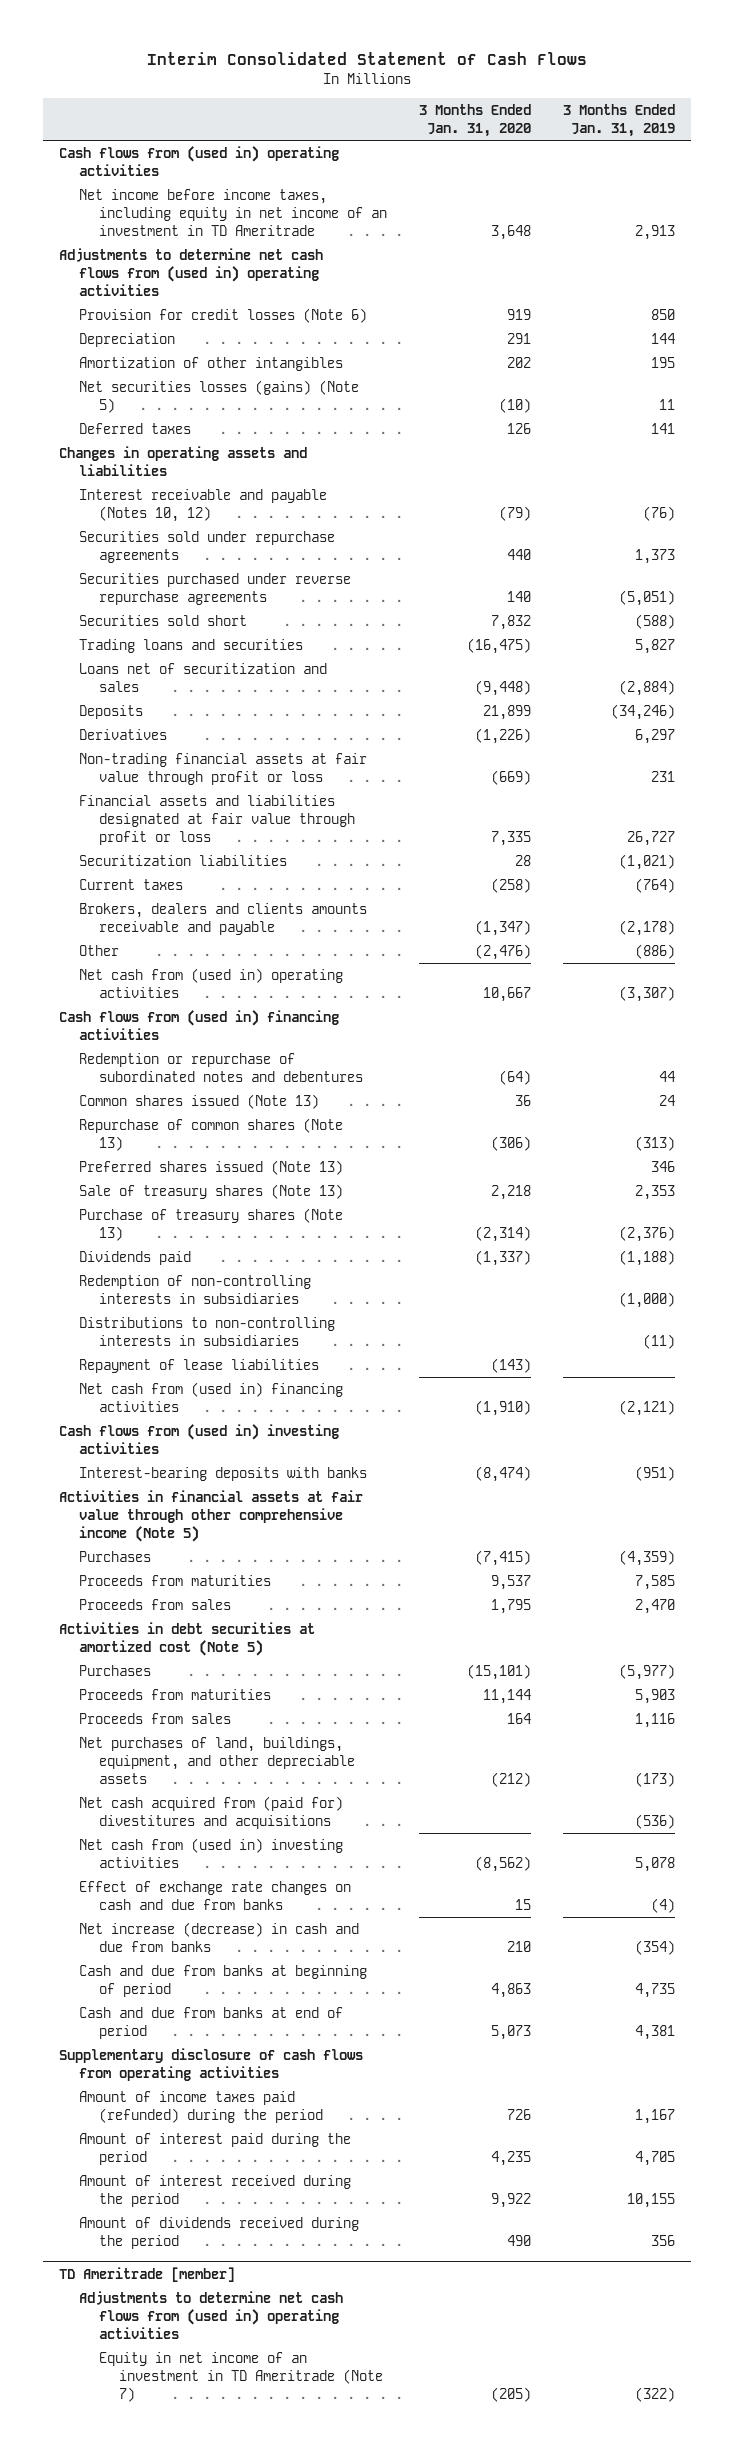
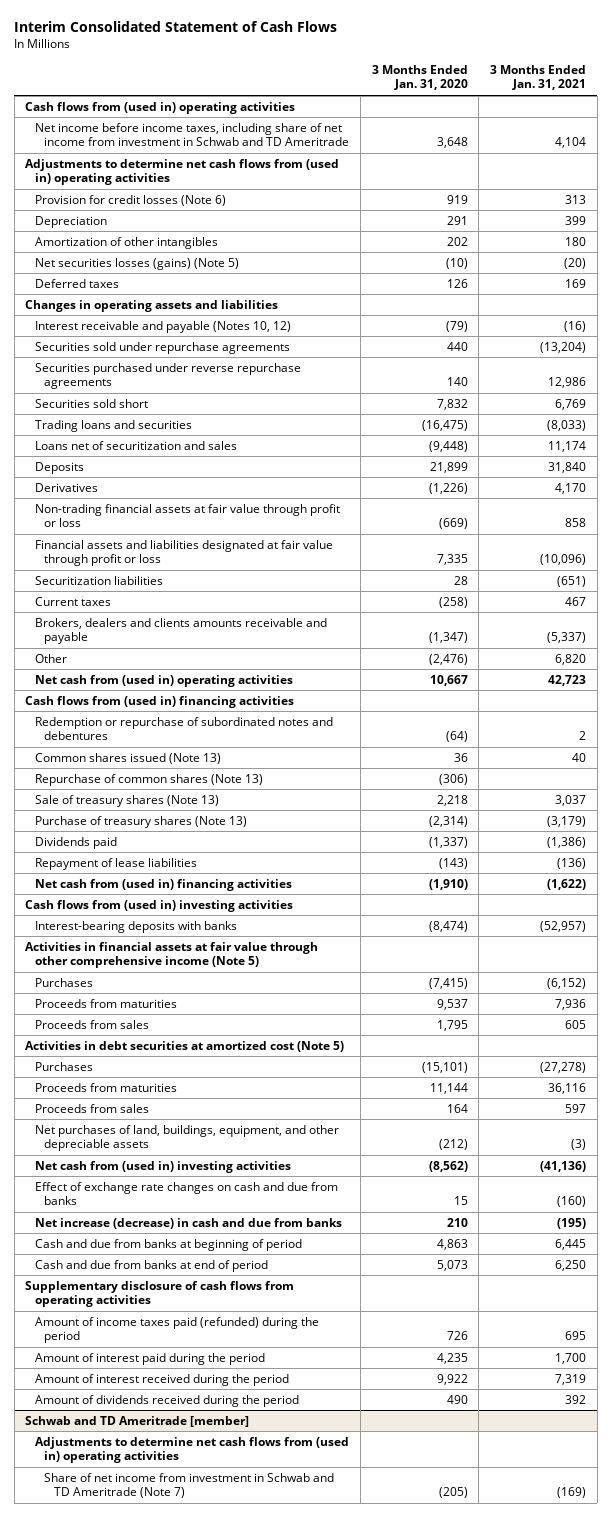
- | 3 Months Ended Jan. 31, 2020 | 3 Months Ended Jan. 31, 2019
+ | 3 Months Ended Jan. 31, 2020 | 3 Months Ended Jan. 31, 2021
- Net income before income taxes, including equity in net income of an investment in TD Ameritrade | 3,648 | 2,913
+ Net income before income taxes, including share of net income from investment in Schwab and TD Ameritrade | 3,648 | 4,104
- Preferred shares issued (Note 13) | | 346
- Redemption of non-controlling interests in subsidiaries | | (1,000)
- Distributions to non-controlling interests in subsidiaries | | (11)
- Net cash acquired from (paid for) divestitures and acquisitions | | (536)
- TD Ameritrade [member]
+ Schwab and TD Ameritrade [member]
- Equity in net income of an investment in TD Ameritrade (Note 7) | (205) | (322)
+ Share of net income from investment in Schwab and TD Ameritrade (Note 7) | (205) | (169)

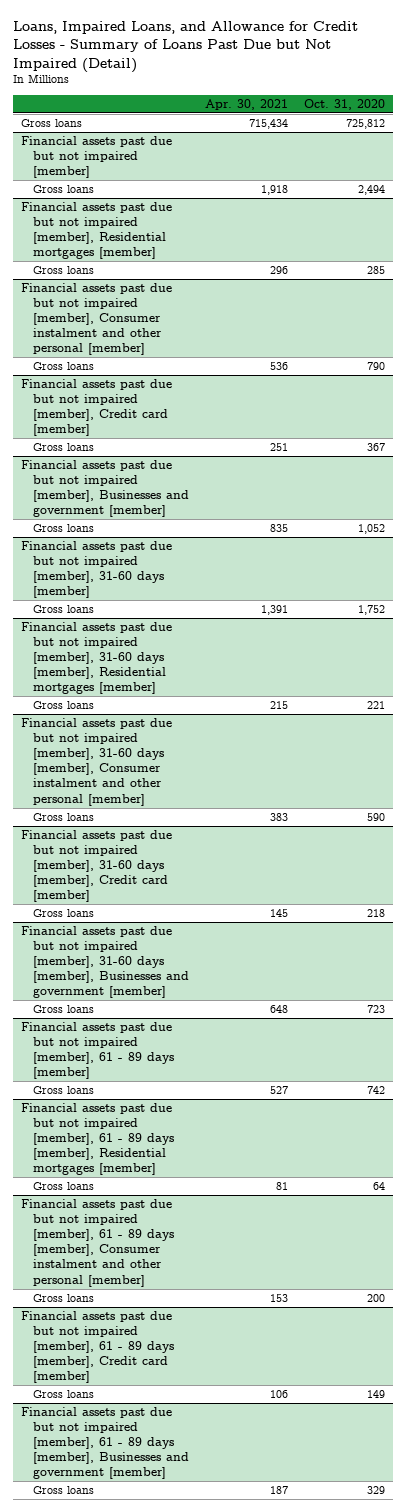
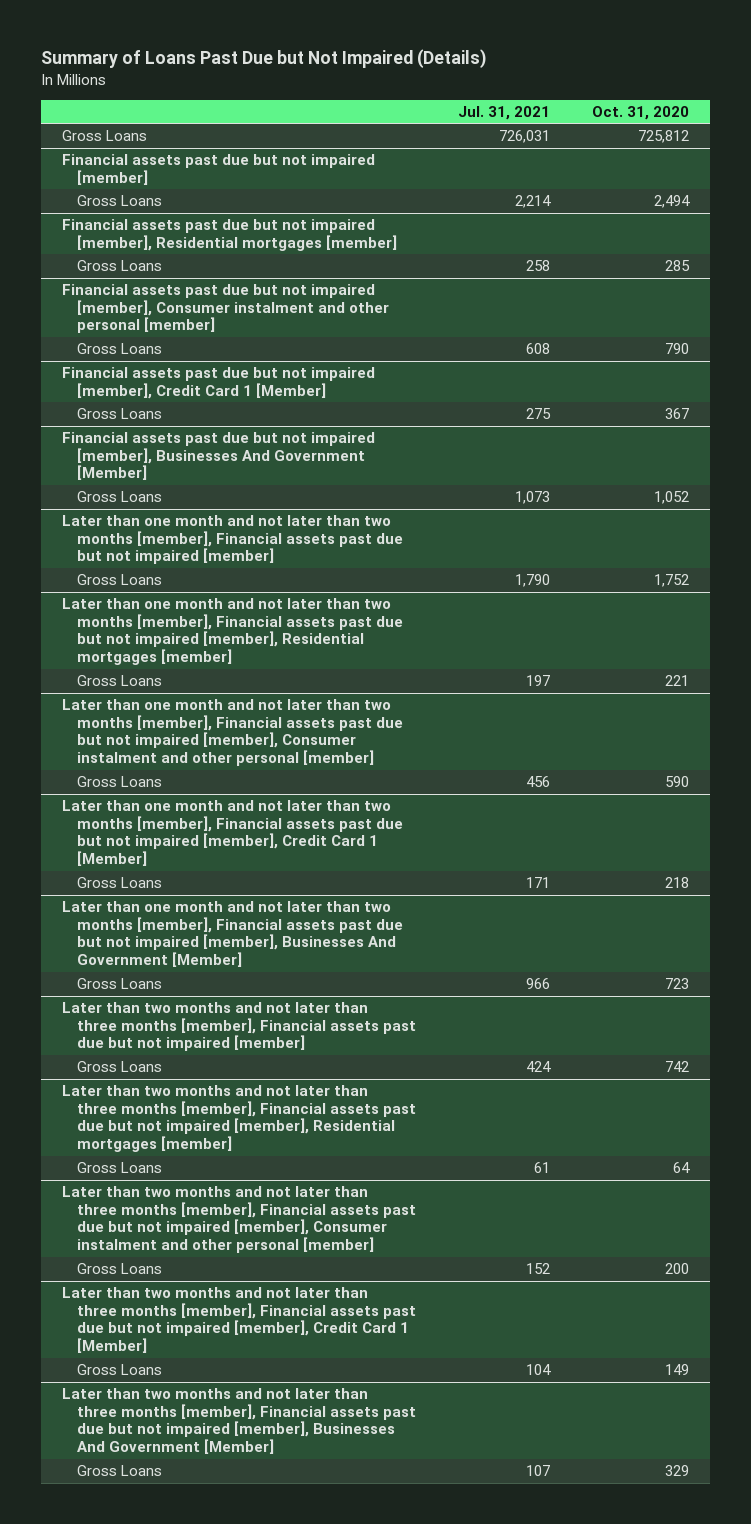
- Loans, Impaired Loans, and Allowance for Credit Losses - Summary of Loans Past Due but Not Impaired (Detail)
+ Summary of Loans Past Due but Not Impaired (Details)
- | Apr. 30, 2021 | Oct. 31, 2020
+ | Jul. 31, 2021 | Oct. 31, 2020
- Gross loans | 715,434 | 725,812
+ Gross Loans | 726,031 | 725,812
@ Financial assets past due but not impaired [member]
- Gross loans | 1,918 | 2,494
+ Gross Loans | 2,214 | 2,494
@ Financial assets past due but not impaired [member], Residential mortgages [member]
- Gross loans | 296 | 285
+ Gross Loans | 258 | 285
@ Financial assets past due but not impaired [member], Consumer instalment and other personal [member]
- Gross loans | 536 | 790
- Financial assets past due but not impaired [member], Credit card [member]
- Gross loans | 251 | 367
- Financial assets past due but not impaired [member], Businesses and government [member]
- Gross loans | 835 | 1,052
- Financial assets past due but not impaired [member], 31-60 days [member]
- Gross loans | 1,391 | 1,752
- Financial assets past due but not impaired [member], 31-60 days [member], Residential mortgages [member]
- Gross loans | 215 | 221
- Financial assets past due but not impaired [member], 31-60 days [member], Consumer instalment and other personal [member]
- Gross loans | 383 | 590
- Financial assets past due but not impaired [member], 31-60 days [member], Credit card [member]
- Gross loans | 145 | 218
- Financial assets past due but not impaired [member], 31-60 days [member], Businesses and government [member]
- Gross loans | 648 | 723
- Financial assets past due but not impaired [member], 61 - 89 days [member]
- Gross loans | 527 | 742
- Financial assets past due but not impaired [member], 61 - 89 days [member], Residential mortgages [member]
- Gross loans | 81 | 64
- Financial assets past due but not impaired [member], 61 - 89 days [member], Consumer instalment and other personal [member]
- Gross loans | 153 | 200
- Financial assets past due but not impaired [member], 61 - 89 days [member], Credit card [member]
- Gross loans | 106 | 149
- Financial assets past due but not impaired [member], 61 - 89 days [member], Businesses and government [member]
- Gross loans | 187 | 329
@ Financial assets past due but not impaired [member], Consumer instalment and other personal [member]
+ Gross Loans | 608 | 790
+ Financial assets past due but not impaired [member], Credit Card 1 [Member]
+ Gross Loans | 275 | 367
+ Financial assets past due but not impaired [member], Businesses And Government [Member]
+ Gross Loans | 1,073 | 1,052
+ Later than one month and not later than two months [member], Financial assets past due but not impaired [member]
+ Gross Loans | 1,790 | 1,752
+ Later than one month and not later than two months [member], Financial assets past due but not impaired [member], Residential mortgages [member]
+ Gross Loans | 197 | 221
+ Later than one month and not later than two months [member], Financial assets past due but not impaired [member], Consumer instalment and other personal [member]
+ Gross Loans | 456 | 590
+ Later than one month and not later than two months [member], Financial assets past due but not impaired [member], Credit Card 1 [Member]
+ Gross Loans | 171 | 218
+ Later than one month and not later than two months [member], Financial assets past due but not impaired [member], Businesses And Government [Member]
+ Gross Loans | 966 | 723
+ Later than two months and not later than three months [member], Financial assets past due but not impaired [member]
+ Gross Loans | 424 | 742
+ Later than two months and not later than three months [member], Financial assets past due but not impaired [member], Residential mortgages [member]
+ Gross Loans | 61 | 64
+ Later than two months and not later than three months [member], Financial assets past due but not impaired [member], Consumer instalment and other personal [member]
+ Gross Loans | 152 | 200
+ Later than two months and not later than three months [member], Financial assets past due but not impaired [member], Credit Card 1 [Member]
+ Gross Loans | 104 | 149
+ Later than two months and not later than three months [member], Financial assets past due but not impaired [member], Businesses And Government [Member]
+ Gross Loans | 107 | 329

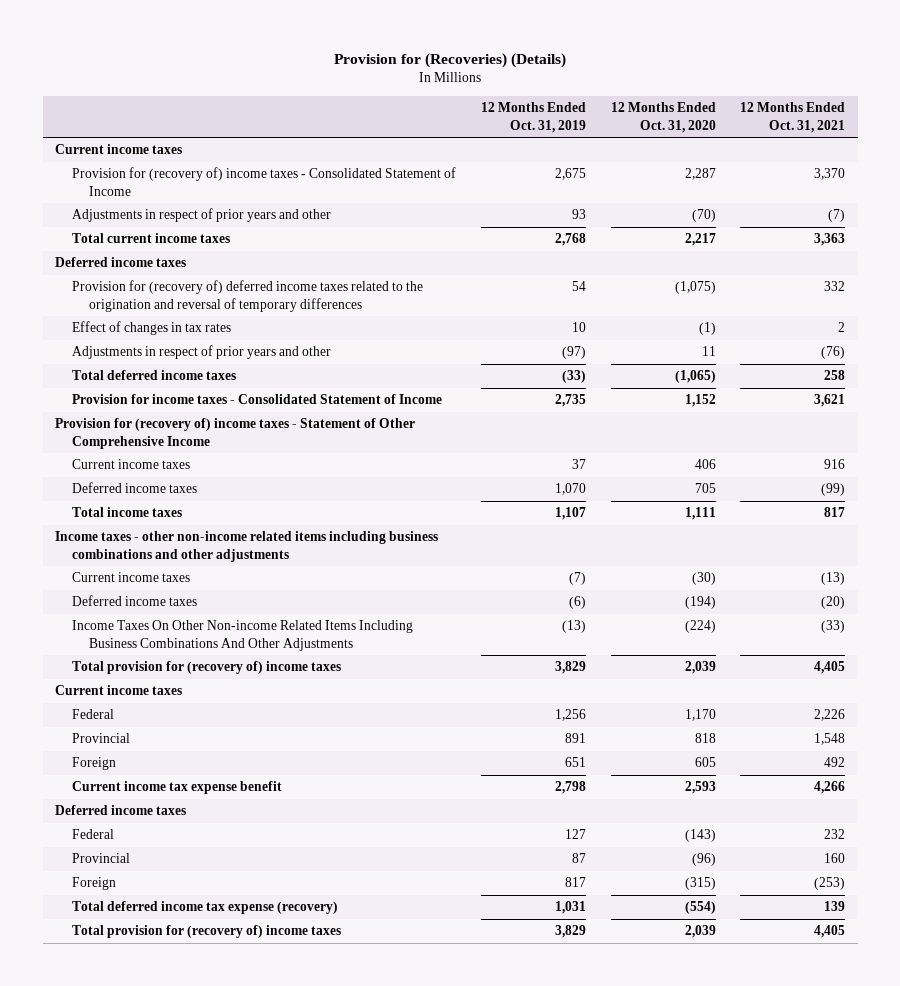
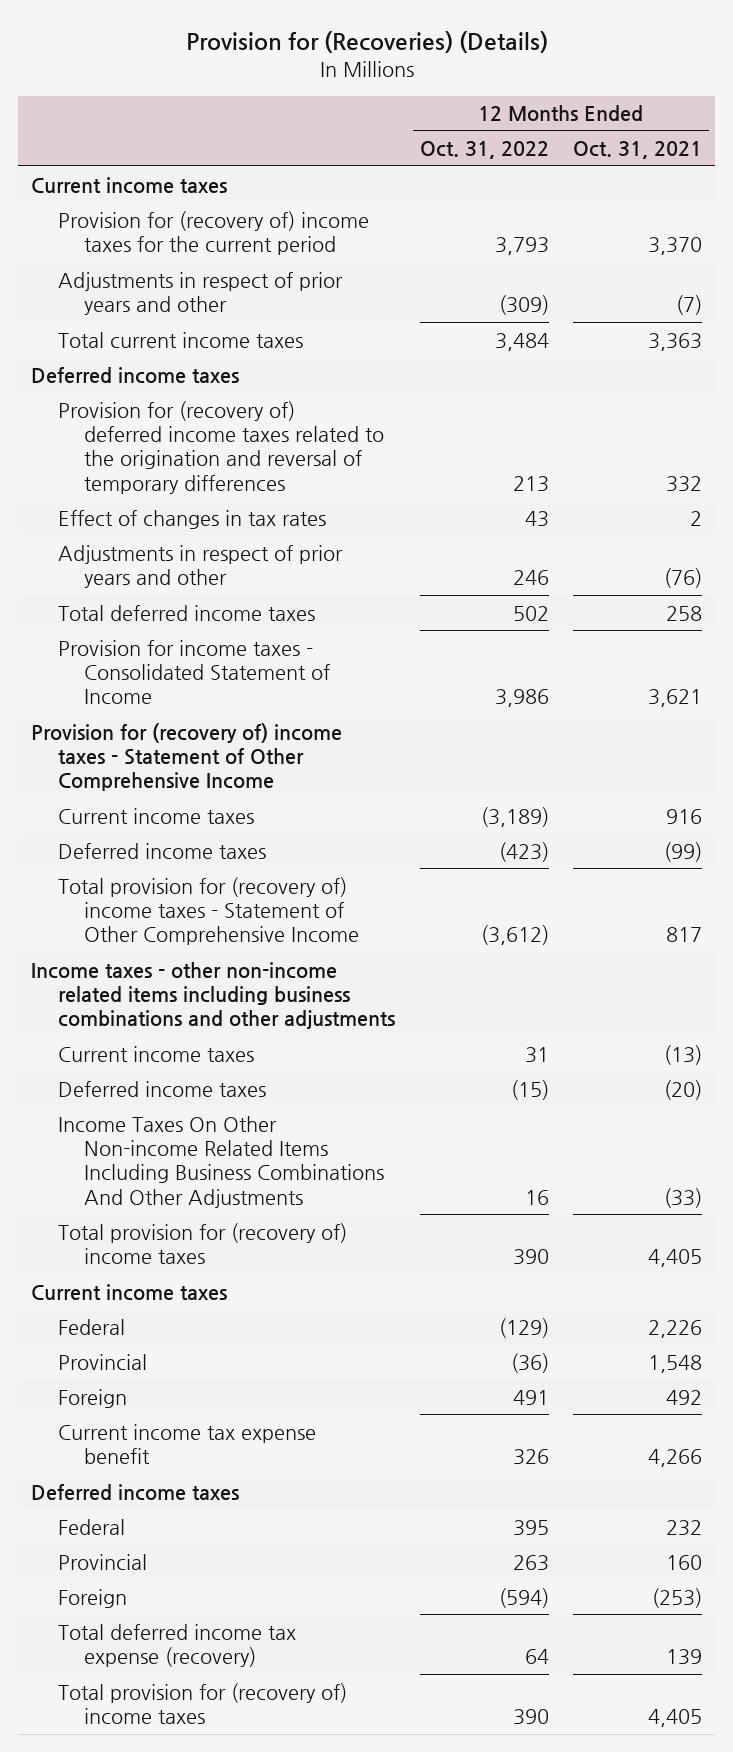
- | 12 Months Ended Oct. 31, 2019 | 12 Months Ended Oct. 31, 2020 | 12 Months Ended Oct. 31, 2021
+ | 12 Months Ended Oct. 31, 2022 | 12 Months Ended Oct. 31, 2021
- Provision for (recovery of) income taxes - Consolidated Statement of Income | 2,675 | 2,287 | 3,370
+ Provision for (recovery of) income taxes for the current period | 3,793 | 3,370
- Total income taxes | 1,107 | 1,111 | 817
+ Total provision for (recovery of) income taxes - Statement of Other Comprehensive Income | (3,612) | 817

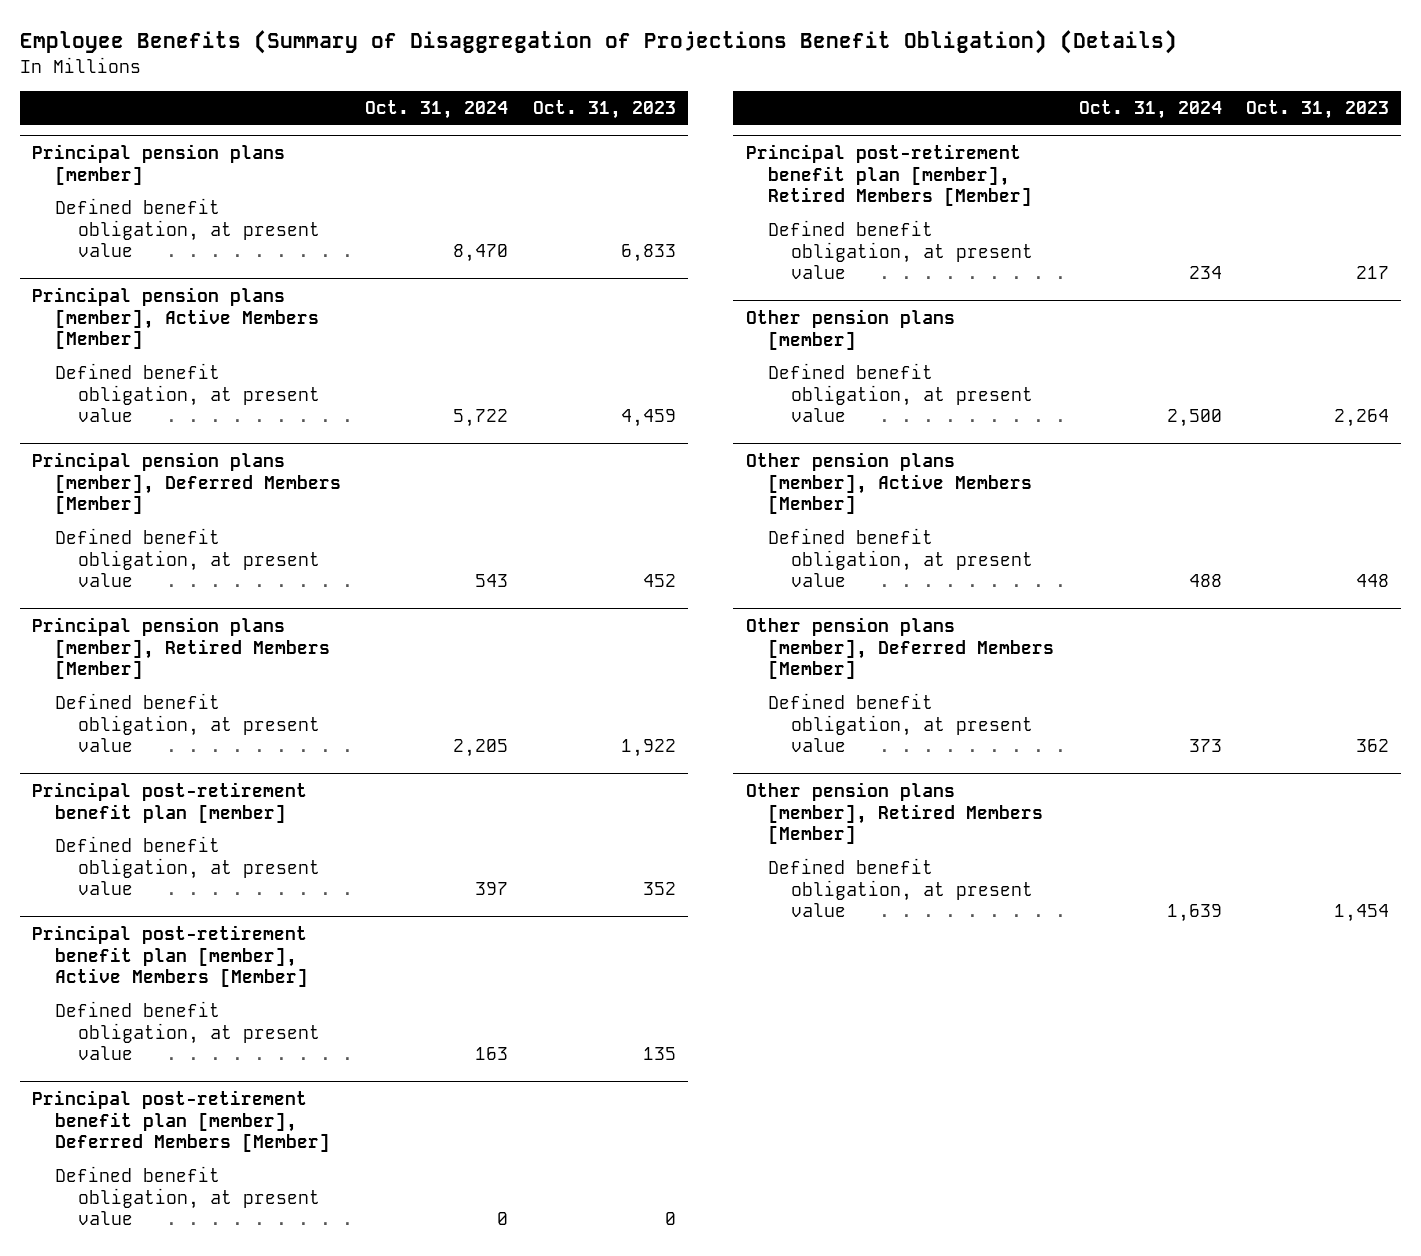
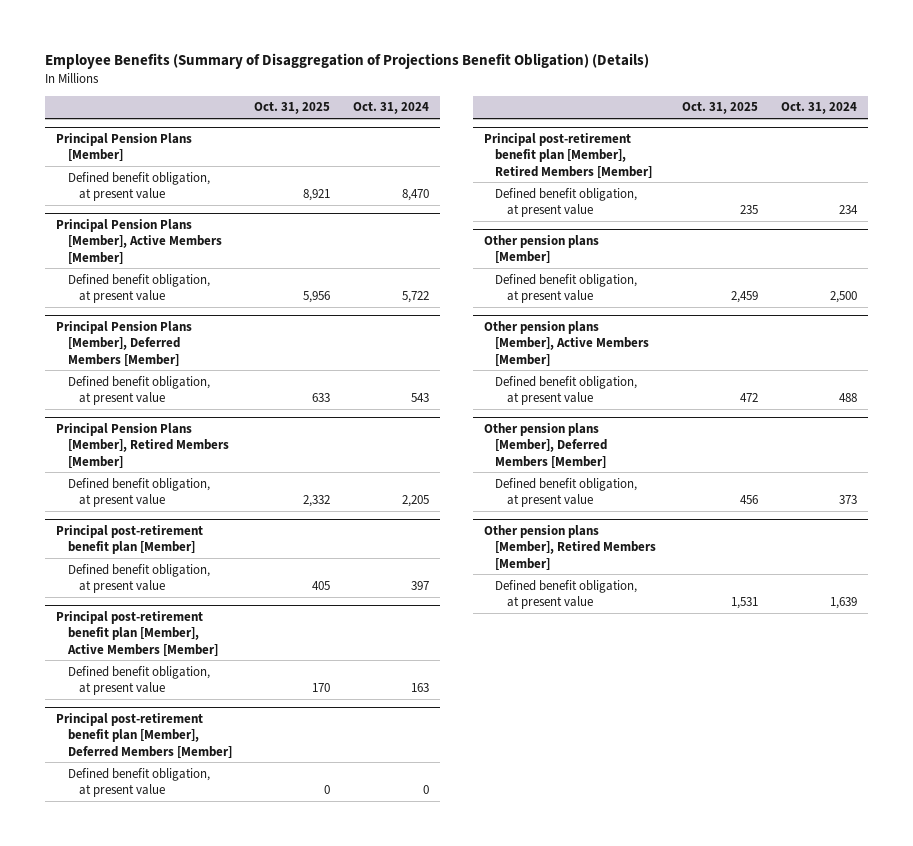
- | Oct. 31, 2024 | Oct. 31, 2023
+ | Oct. 31, 2025 | Oct. 31, 2024
- Principal pension plans [member]
+ Principal Pension Plans [Member]
- Principal pension plans [member], Active Members [Member]
+ Principal Pension Plans [Member], Active Members [Member]
- Principal pension plans [member], Deferred Members [Member]
+ Principal Pension Plans [Member], Deferred Members [Member]
- Principal pension plans [member], Retired Members [Member]
+ Principal Pension Plans [Member], Retired Members [Member]
- Principal post-retirement benefit plan [member]
+ Principal post-retirement benefit plan [Member]
- Principal post-retirement benefit plan [member], Active Members [Member]
+ Principal post-retirement benefit plan [Member], Active Members [Member]
- Principal post-retirement benefit plan [member], Deferred Members [Member]
+ Principal post-retirement benefit plan [Member], Deferred Members [Member]
- Principal post-retirement benefit plan [member], Retired Members [Member]
+ Principal post-retirement benefit plan [Member], Retired Members [Member]
- Other pension plans [member]
+ Other pension plans [Member]
- Other pension plans [member], Active Members [Member]
+ Other pension plans [Member], Active Members [Member]
- Other pension plans [member], Deferred Members [Member]
+ Other pension plans [Member], Deferred Members [Member]
- Other pension plans [member], Retired Members [Member]
+ Other pension plans [Member], Retired Members [Member]

